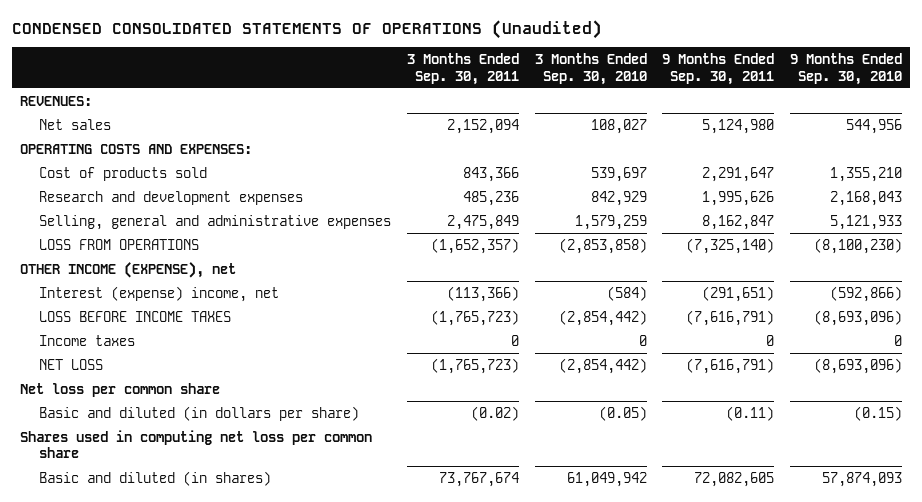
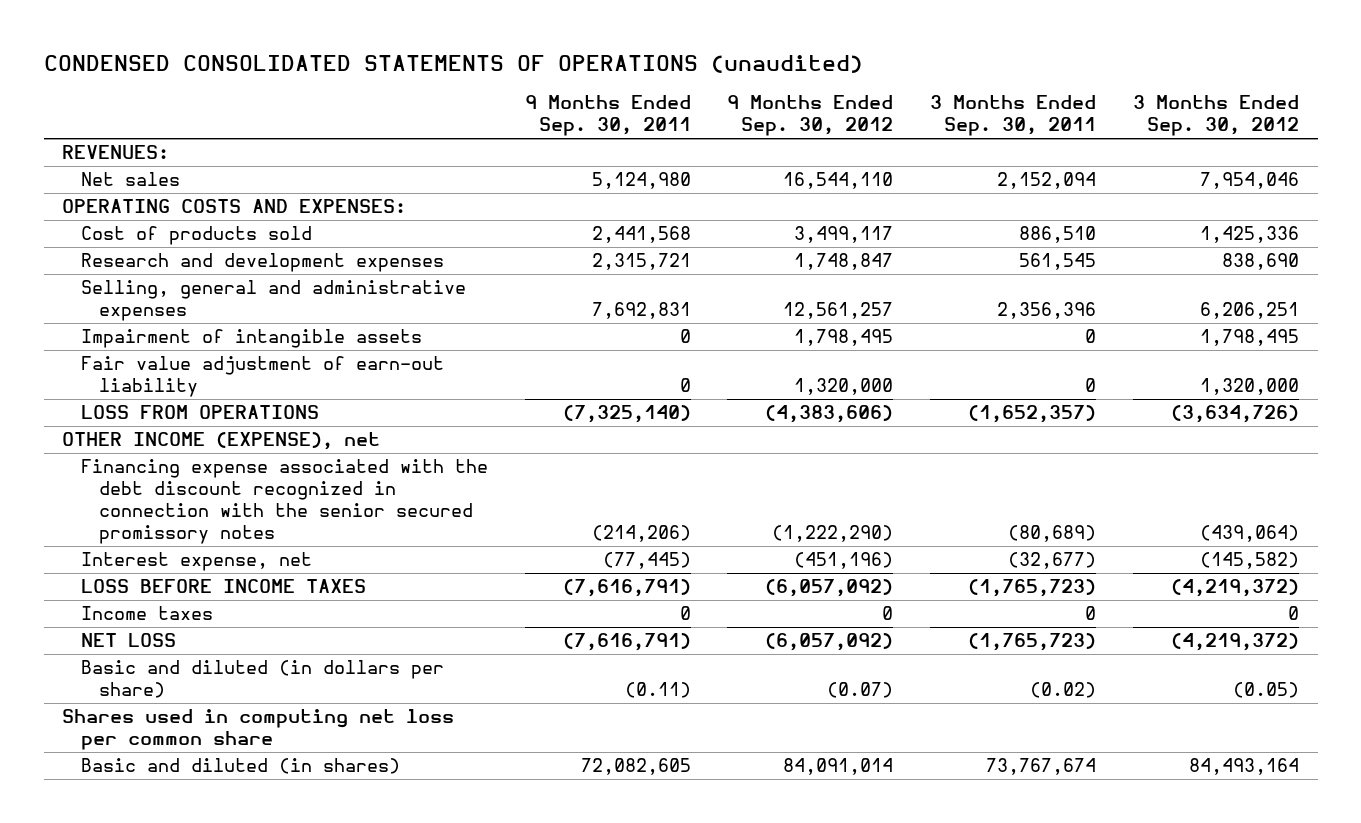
- CONDENSED CONSOLIDATED STATEMENTS OF OPERATIONS (Unaudited)
+ CONDENSED CONSOLIDATED STATEMENTS OF OPERATIONS (unaudited)
- | 3 Months Ended Sep. 30, 2011 | 3 Months Ended Sep. 30, 2010 | 9 Months Ended Sep. 30, 2011 | 9 Months Ended Sep. 30, 2010
+ | 9 Months Ended Sep. 30, 2011 | 9 Months Ended Sep. 30, 2012 | 3 Months Ended Sep. 30, 2011 | 3 Months Ended Sep. 30, 2012
- Cost of products sold | 843,366 | 539,697 | 2,291,647 | 1,355,210
- Research and development expenses | 485,236 | 842,929 | 1,995,626 | 2,168,043
- Selling, general and administrative expenses | 2,475,849 | 1,579,259 | 8,162,847 | 5,121,933
+ Cost of products sold | 2,441,568 | 3,499,117 | 886,510 | 1,425,336
+ Research and development expenses | 2,315,721 | 1,748,847 | 561,545 | 838,690
+ Selling, general and administrative expenses | 7,692,831 | 12,561,257 | 2,356,396 | 6,206,251
+ Impairment of intangible assets | 0 | 1,798,495 | 0 | 1,798,495
+ Fair value adjustment of earn-out liability | 0 | 1,320,000 | 0 | 1,320,000
- Interest (expense) income, net | (113,366) | (584) | (291,651) | (592,866)
+ Financing expense associated with the debt discount recognized in connection with the senior secured promissory notes | (214,206) | (1,222,290) | (80,689) | (439,064)
+ Interest expense, net | (77,445) | (451,196) | (32,677) | (145,582)
- Net loss per common share

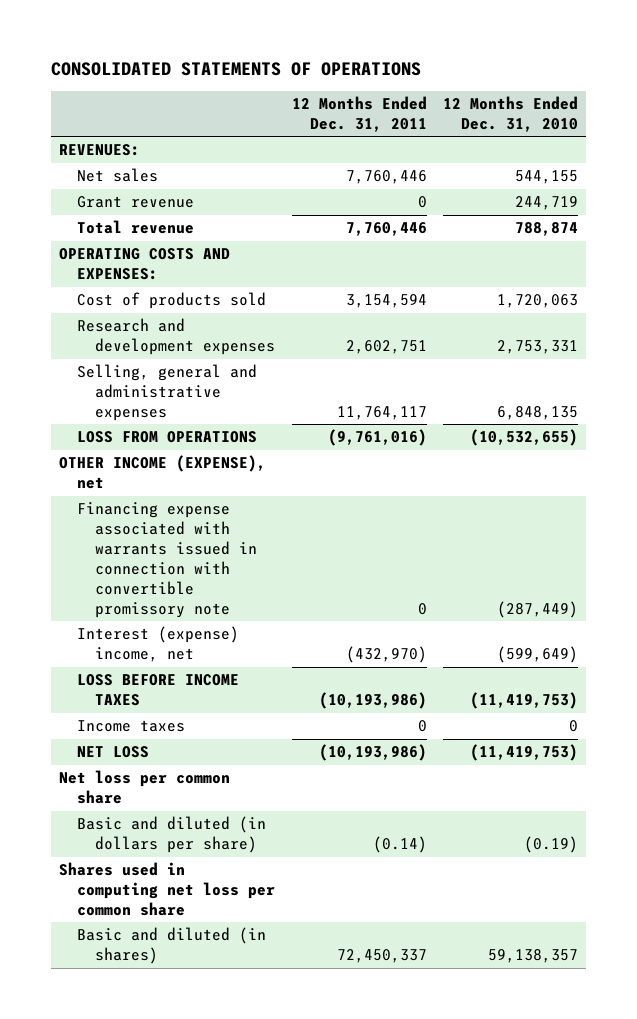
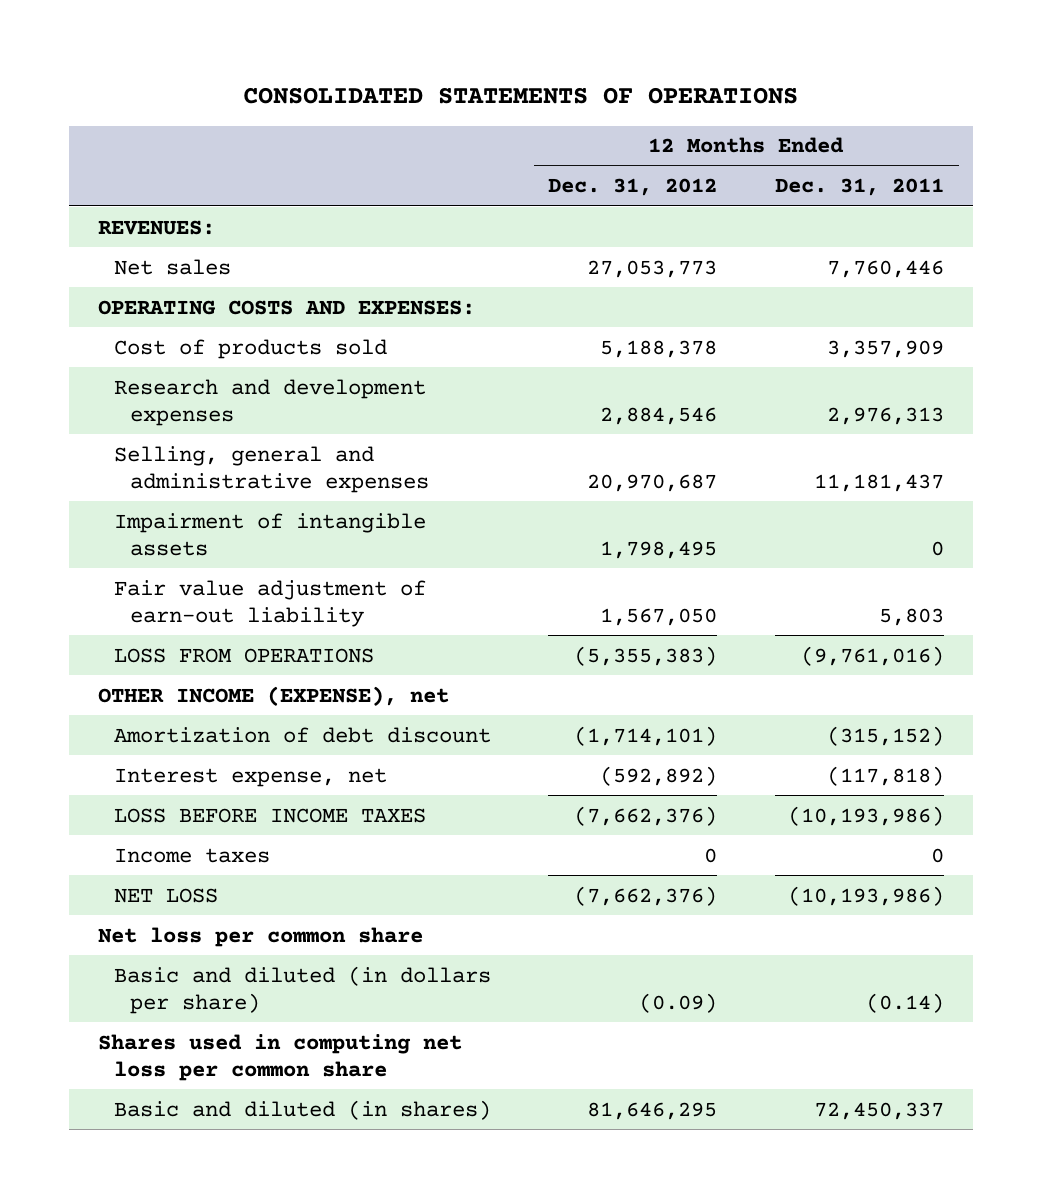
- | 12 Months Ended Dec. 31, 2011 | 12 Months Ended Dec. 31, 2010
+ | 12 Months Ended Dec. 31, 2012 | 12 Months Ended Dec. 31, 2011
- Grant revenue | 0 | 244,719
- Total revenue | 7,760,446 | 788,874
- Cost of products sold | 3,154,594 | 1,720,063
- Research and development expenses | 2,602,751 | 2,753,331
- Selling, general and administrative expenses | 11,764,117 | 6,848,135
+ Cost of products sold | 5,188,378 | 3,357,909
+ Research and development expenses | 2,884,546 | 2,976,313
+ Selling, general and administrative expenses | 20,970,687 | 11,181,437
+ Impairment of intangible assets | 1,798,495 | 0
+ Fair value adjustment of earn-out liability | 1,567,050 | 5,803
- Financing expense associated with warrants issued in connection with convertible promissory note | 0 | (287,449)
- Interest (expense) income, net | (432,970) | (599,649)
+ Amortization of debt discount | (1,714,101) | (315,152)
+ Interest expense, net | (592,892) | (117,818)

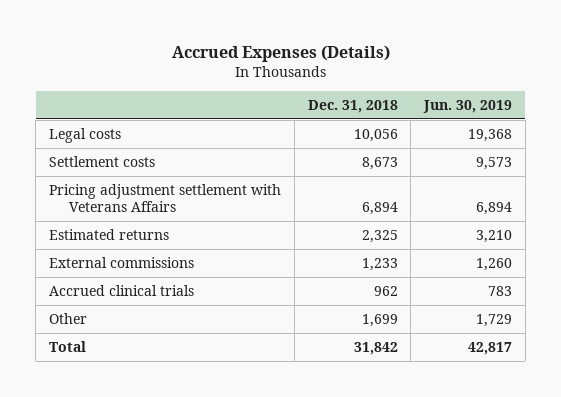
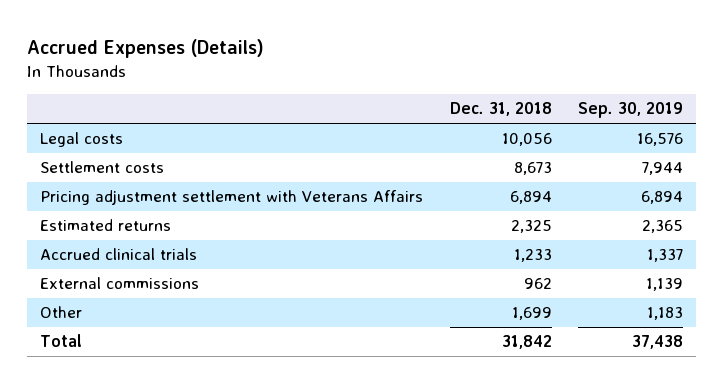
- | Dec. 31, 2018 | Jun. 30, 2019
+ | Dec. 31, 2018 | Sep. 30, 2019
- External commissions | 1,233 | 1,260
- Accrued clinical trials | 962 | 783
+ Accrued clinical trials | 1,233 | 1,337
+ External commissions | 962 | 1,139

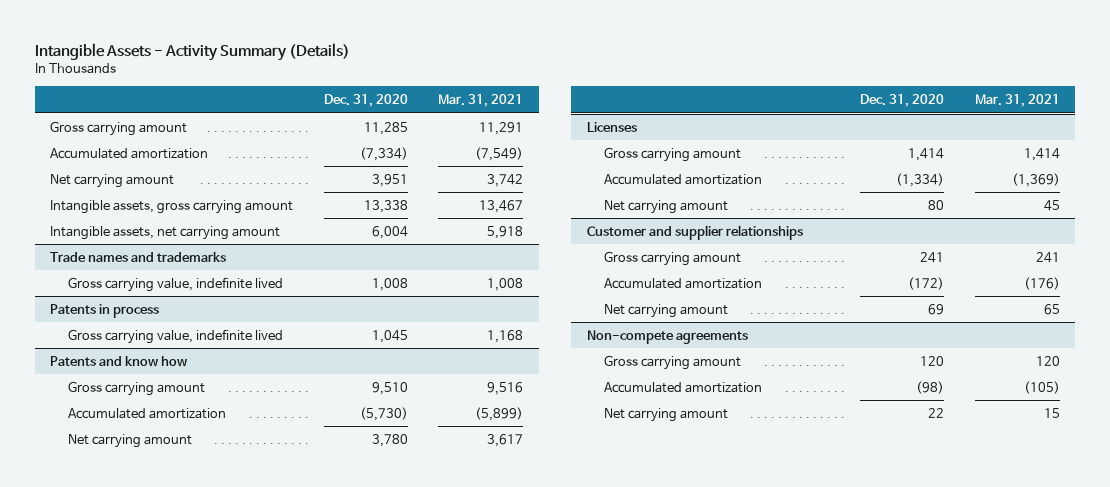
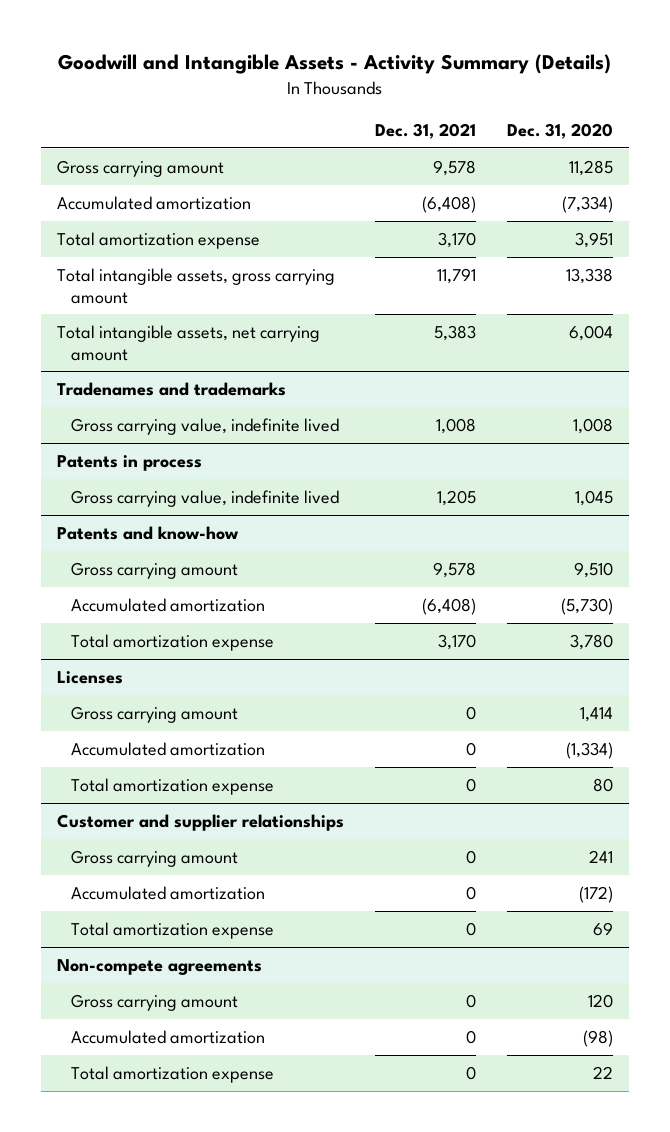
- Intangible Assets - Activity Summary (Details)
+ Goodwill and Intangible Assets - Activity Summary (Details)
- | Dec. 31, 2020 | Mar. 31, 2021
+ | Dec. 31, 2021 | Dec. 31, 2020
- Net carrying amount | 3,951 | 3,742
- Intangible assets, gross carrying amount | 13,338 | 13,467
- Intangible assets, net carrying amount | 6,004 | 5,918
- Trade names and trademarks
+ Total amortization expense | 3,170 | 3,951
+ Total intangible assets, gross carrying amount | 11,791 | 13,338
+ Total intangible assets, net carrying amount | 5,383 | 6,004
+ Tradenames and trademarks
- Patents and know how
+ Patents and know-how
- Net carrying amount | 3,780 | 3,617
+ Total amortization expense | 3,170 | 3,780
@ Licenses
- Net carrying amount | 80 | 45
+ Total amortization expense | 0 | 80
@ Customer and supplier relationships
- Net carrying amount | 69 | 65
+ Total amortization expense | 0 | 69
@ Non-compete agreements
- Net carrying amount | 22 | 15
+ Total amortization expense | 0 | 22

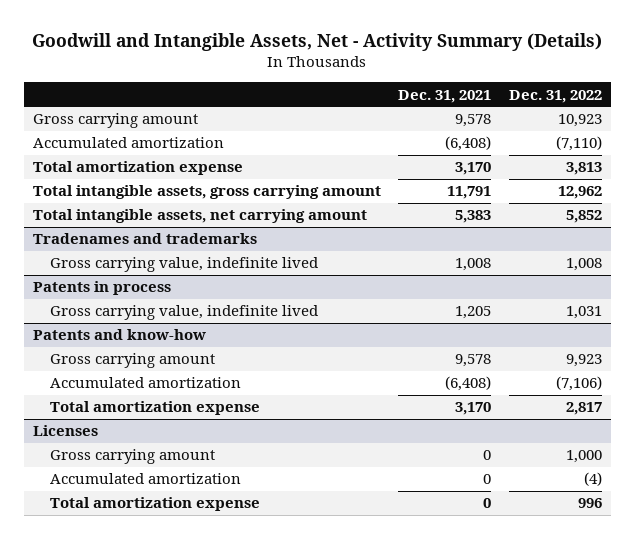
- Goodwill and Intangible Assets - Activity Summary (Details)
+ Goodwill and Intangible Assets, Net - Activity Summary (Details)
- | Dec. 31, 2021 | Dec. 31, 2020
+ | Dec. 31, 2021 | Dec. 31, 2022
- Customer and supplier relationships
- Gross carrying amount | 0 | 241
- Accumulated amortization | 0 | (172)
- Total amortization expense | 0 | 69
- Non-compete agreements
- Gross carrying amount | 0 | 120
- Accumulated amortization | 0 | (98)
- Total amortization expense | 0 | 22

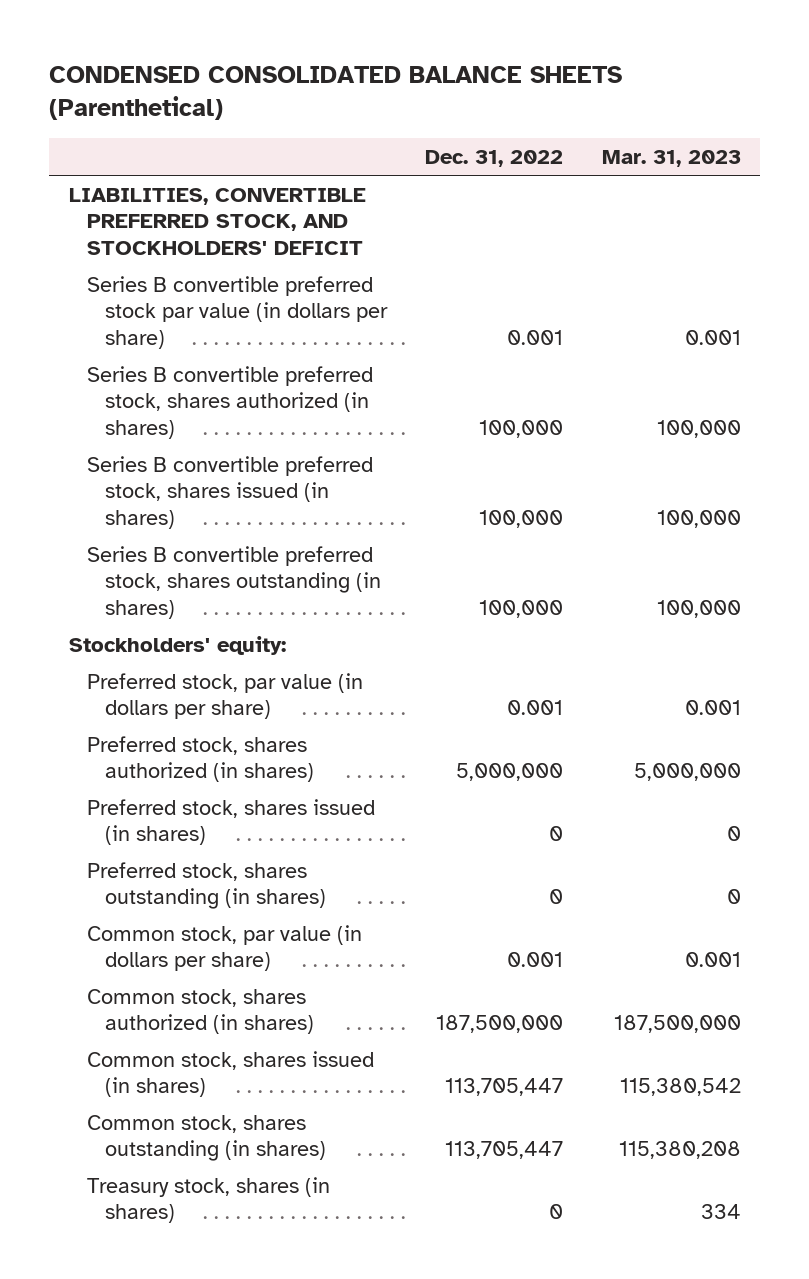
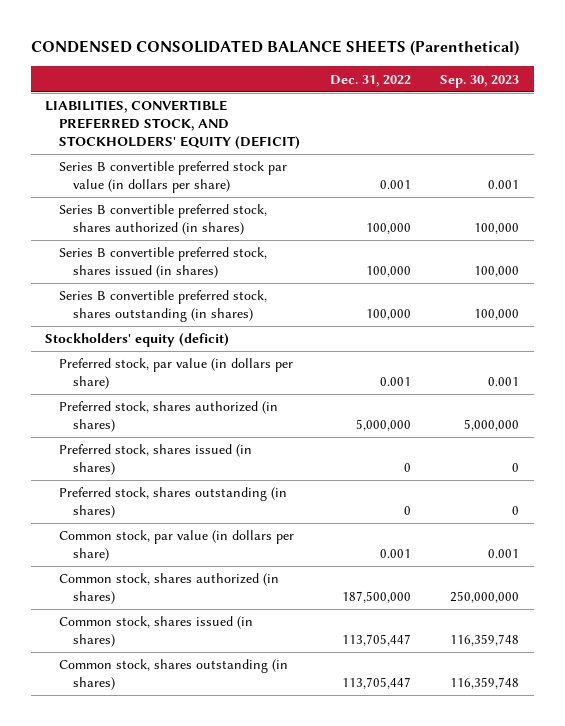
- | Dec. 31, 2022 | Mar. 31, 2023
+ | Dec. 31, 2022 | Sep. 30, 2023
- LIABILITIES, CONVERTIBLE PREFERRED STOCK, AND STOCKHOLDERS' DEFICIT
+ LIABILITIES, CONVERTIBLE PREFERRED STOCK, AND STOCKHOLDERS' EQUITY (DEFICIT)
- Stockholders' equity:
+ Stockholders' equity (deficit)
- Treasury stock, shares (in shares) | 0 | 334

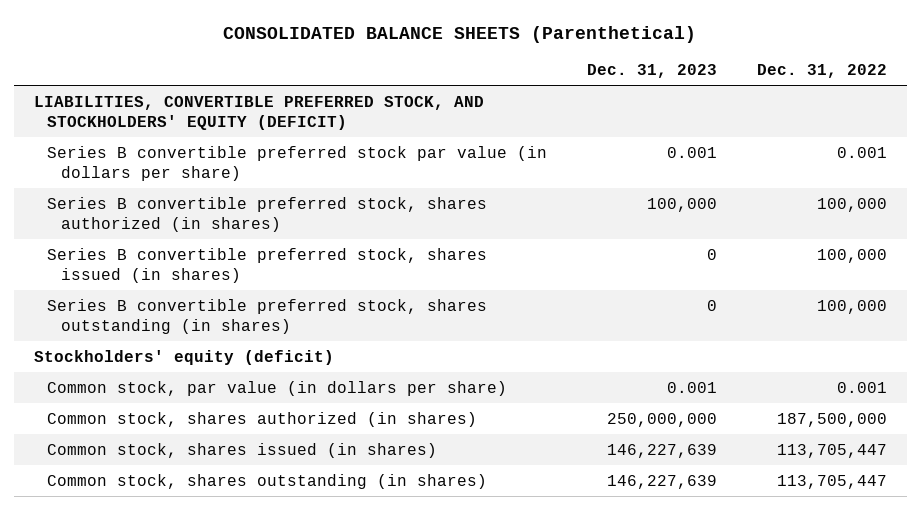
- CONDENSED CONSOLIDATED BALANCE SHEETS (Parenthetical)
+ CONSOLIDATED BALANCE SHEETS (Parenthetical)
- | Dec. 31, 2022 | Sep. 30, 2023
+ | Dec. 31, 2023 | Dec. 31, 2022
- Preferred stock, par value (in dollars per share) | 0.001 | 0.001
- Preferred stock, shares authorized (in shares) | 5,000,000 | 5,000,000
- Preferred stock, shares issued (in shares) | 0 | 0
- Preferred stock, shares outstanding (in shares) | 0 | 0

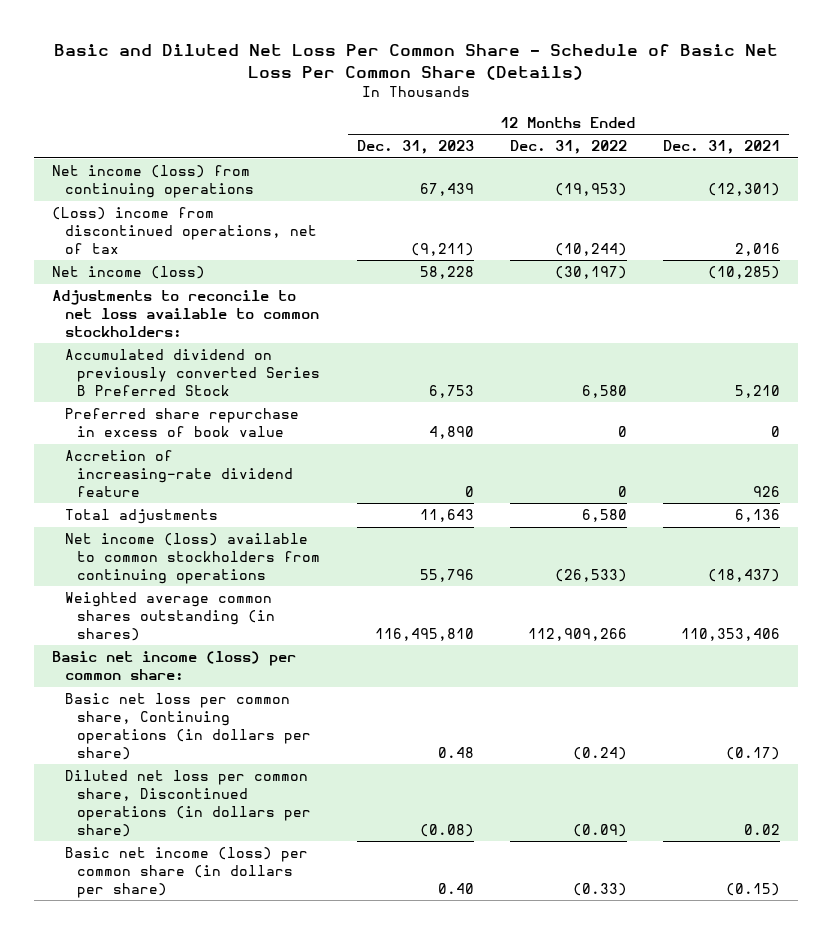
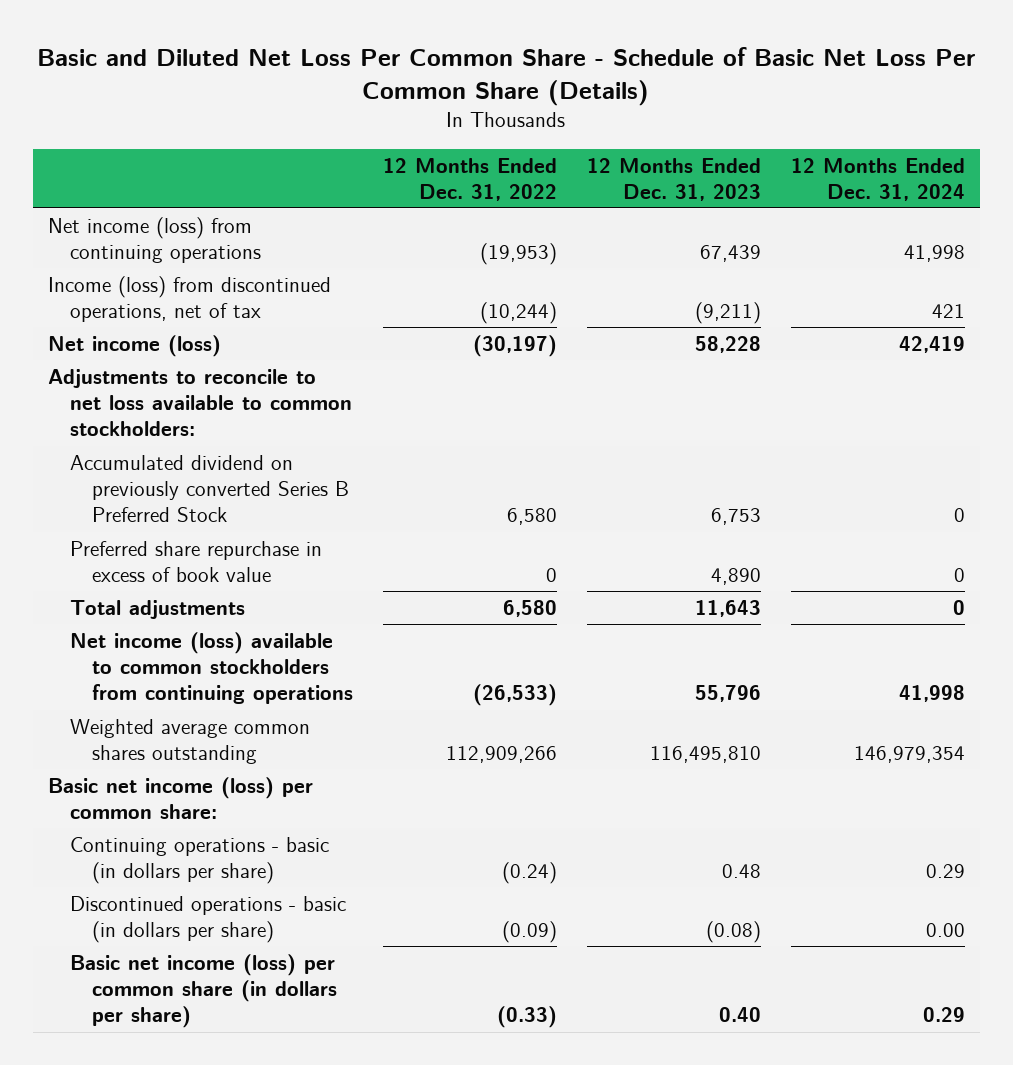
- | 12 Months Ended Dec. 31, 2023 | 12 Months Ended Dec. 31, 2022 | 12 Months Ended Dec. 31, 2021
+ | 12 Months Ended Dec. 31, 2022 | 12 Months Ended Dec. 31, 2023 | 12 Months Ended Dec. 31, 2024
- (Loss) income from discontinued operations, net of tax | (9,211) | (10,244) | 2,016
+ Income (loss) from discontinued operations, net of tax | (10,244) | (9,211) | 421
- Accretion of increasing-rate dividend feature | 0 | 0 | 926
- Weighted average common shares outstanding (in shares) | 116,495,810 | 112,909,266 | 110,353,406
+ Weighted average common shares outstanding | 112,909,266 | 116,495,810 | 146,979,354
- Basic net loss per common share, Continuing operations (in dollars per share) | 0.48 | (0.24) | (0.17)
- Diluted net loss per common share, Discontinued operations (in dollars per share) | (0.08) | (0.09) | 0.02
+ Continuing operations - basic (in dollars per share) | (0.24) | 0.48 | 0.29
+ Discontinued operations - basic (in dollars per share) | (0.09) | (0.08) | 0.00

